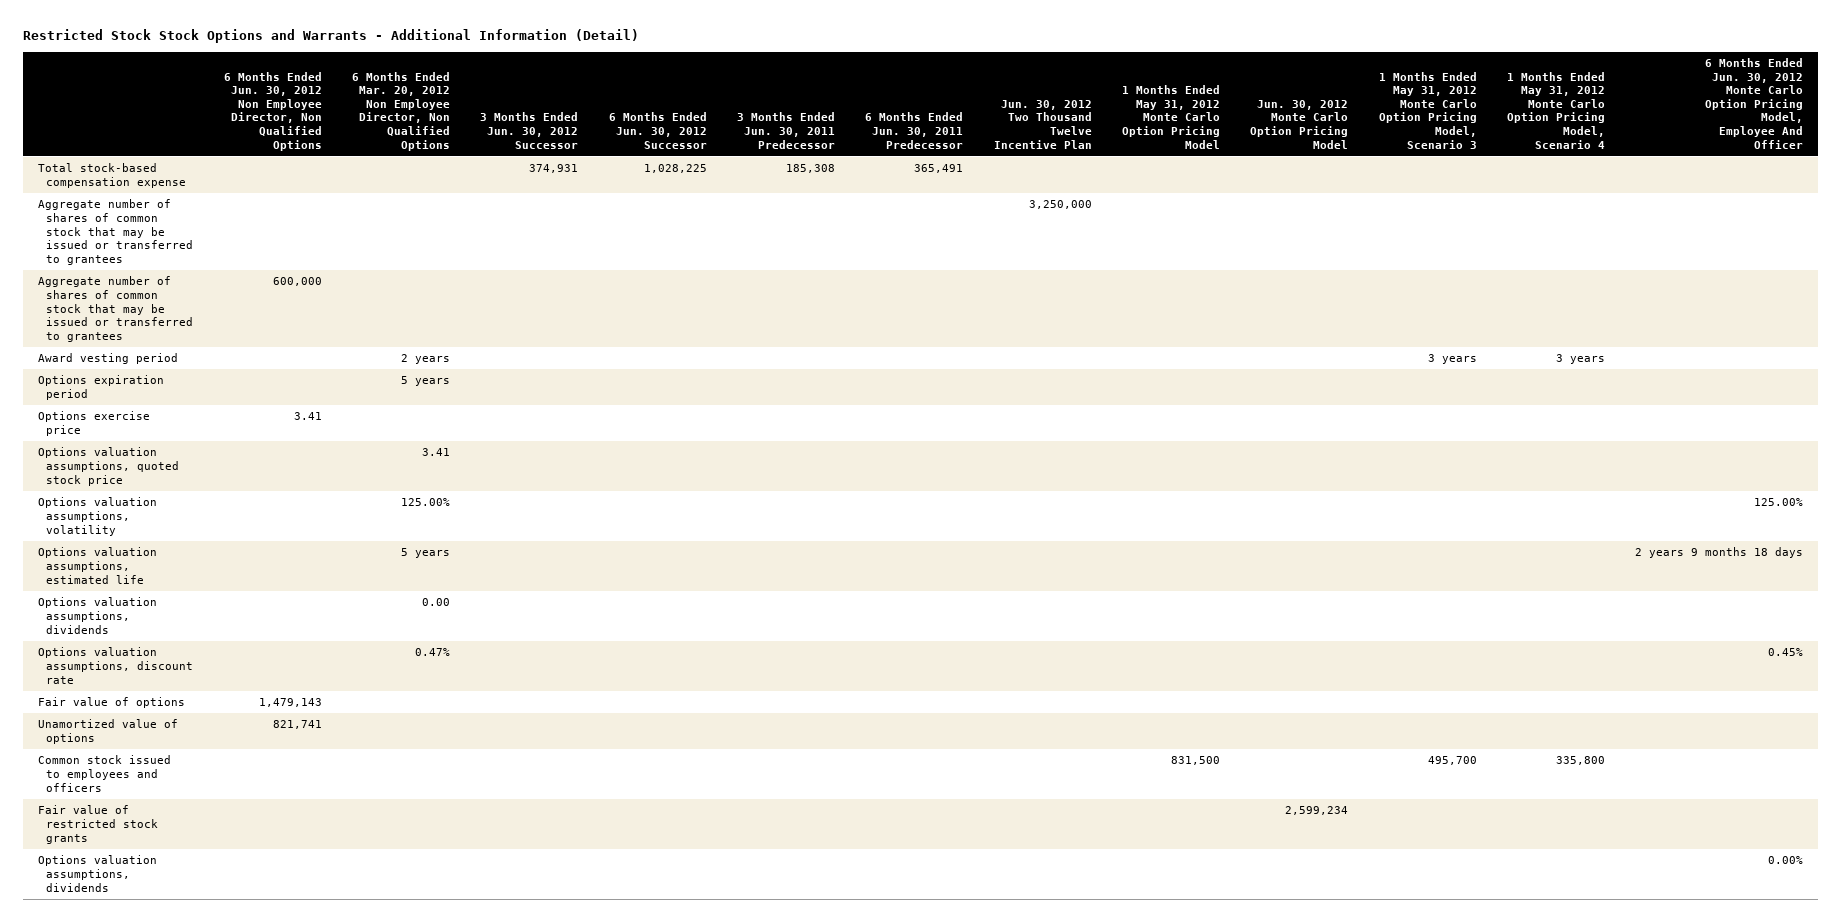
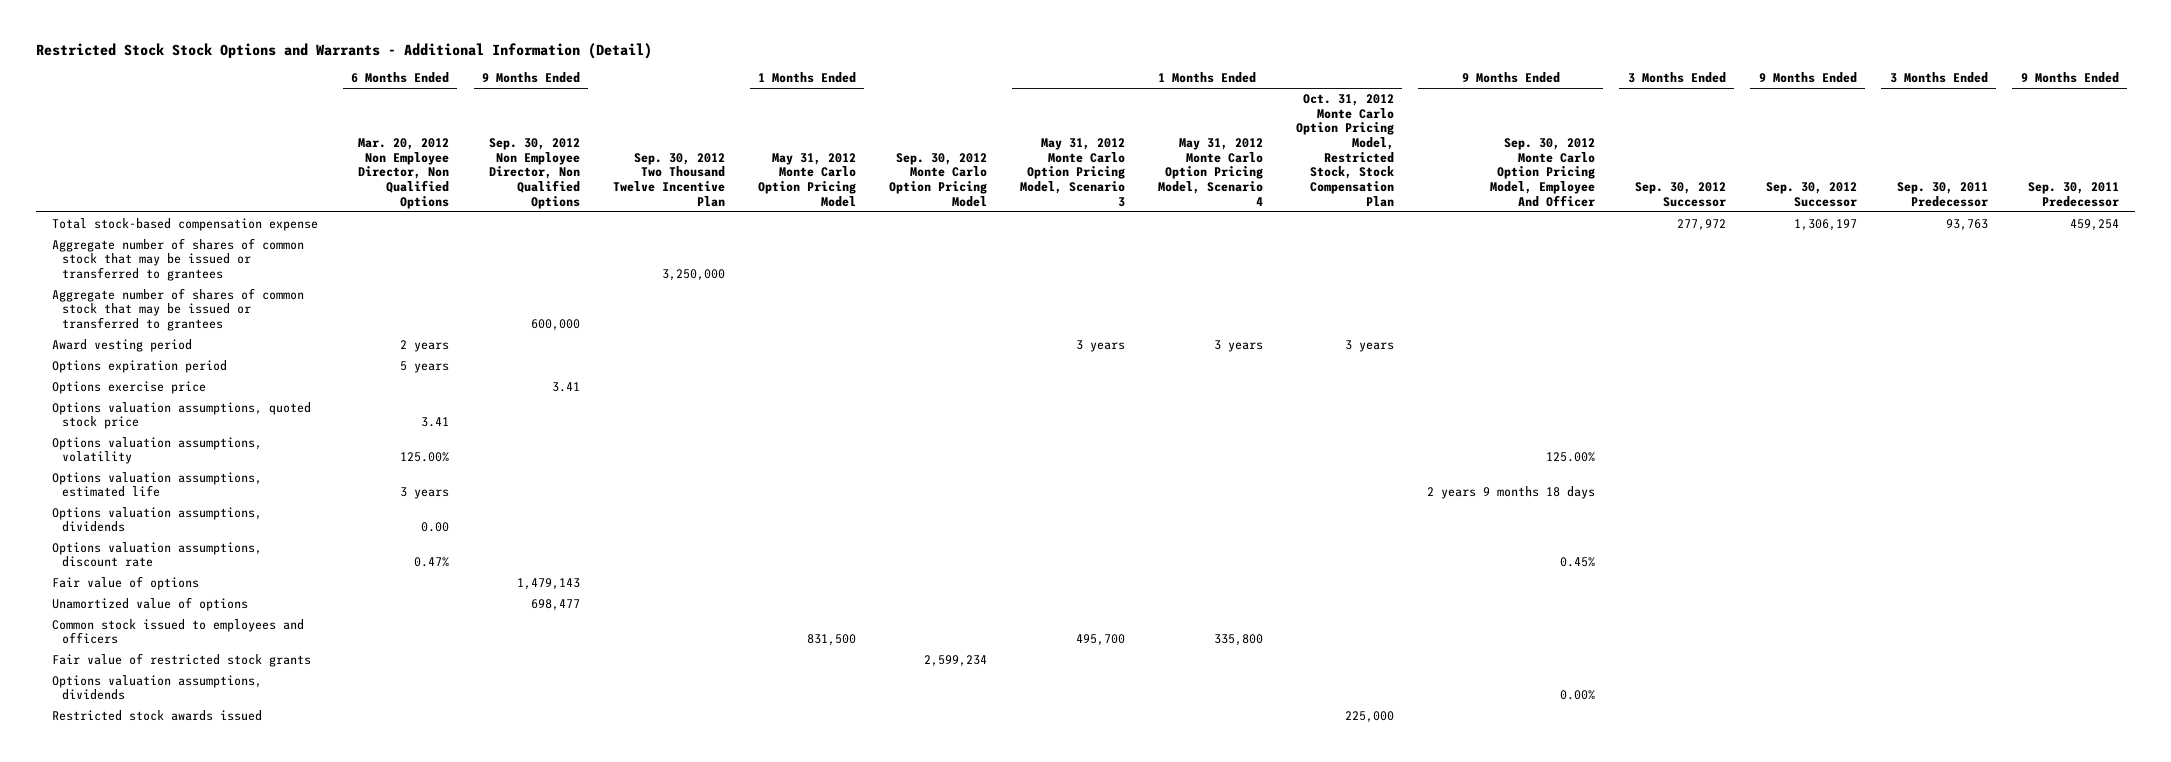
- | 6 Months Ended Jun. 30, 2012 Non Employee Director, Non Qualified Options | 6 Months Ended Mar. 20, 2012 Non Employee Director, Non Qualified Options | 3 Months Ended Jun. 30, 2012 Successor | 6 Months Ended Jun. 30, 2012 Successor | 3 Months Ended Jun. 30, 2011 Predecessor | 6 Months Ended Jun. 30, 2011 Predecessor | Jun. 30, 2012 Two Thousand Twelve Incentive Plan | 1 Months Ended May 31, 2012 Monte Carlo Option Pricing Model | Jun. 30, 2012 Monte Carlo Option Pricing Model | 1 Months Ended May 31, 2012 Monte Carlo Option Pricing Model, Scenario 3 | 1 Months Ended May 31, 2012 Monte Carlo Option Pricing Model, Scenario 4 | 6 Months Ended Jun. 30, 2012 Monte Carlo Option Pricing Model, Employee And Officer
+ | 6 Months Ended Mar. 20, 2012 Non Employee Director, Non Qualified Options | 9 Months Ended Sep. 30, 2012 Non Employee Director, Non Qualified Options | Sep. 30, 2012 Two Thousand Twelve Incentive Plan | 1 Months Ended May 31, 2012 Monte Carlo Option Pricing Model | Sep. 30, 2012 Monte Carlo Option Pricing Model | 1 Months Ended May 31, 2012 Monte Carlo Option Pricing Model, Scenario 3 | 1 Months Ended May 31, 2012 Monte Carlo Option Pricing Model, Scenario 4 | 1 Months Ended Oct. 31, 2012 Monte Carlo Option Pricing Model, Restricted Stock, Stock Compensation Plan | 9 Months Ended Sep. 30, 2012 Monte Carlo Option Pricing Model, Employee And Officer | 3 Months Ended Sep. 30, 2012 Successor | 9 Months Ended Sep. 30, 2012 Successor | 3 Months Ended Sep. 30, 2011 Predecessor | 9 Months Ended Sep. 30, 2011 Predecessor
- Options valuation assumptions, estimated life | | 5 years | | | | | | | | | | 2 years 9 months 18 days
+ Options valuation assumptions, estimated life | 3 years | | | | | | | | 2 years 9 months 18 days | | | |
+ Restricted stock awards issued | | | | | | | | 225,000 | | | | |

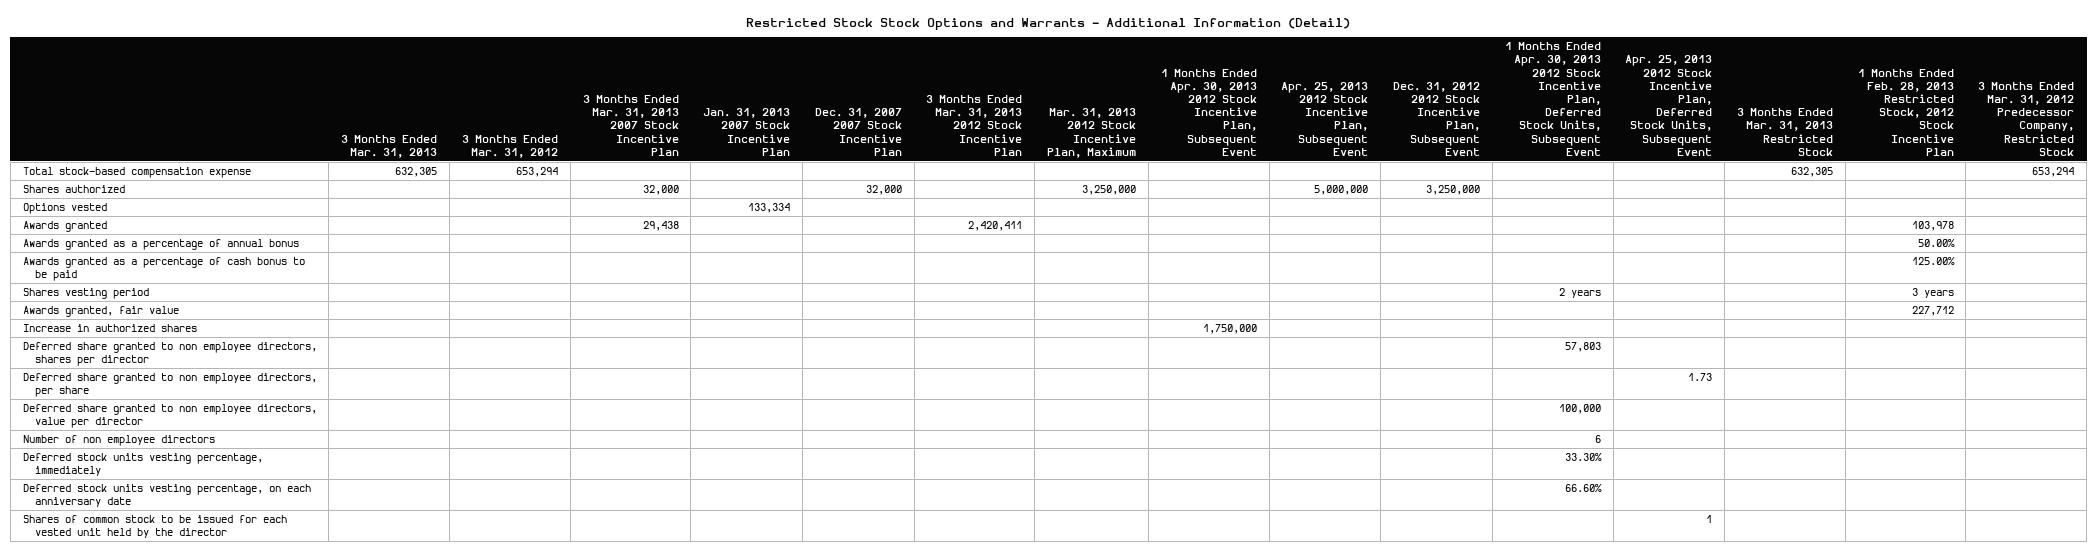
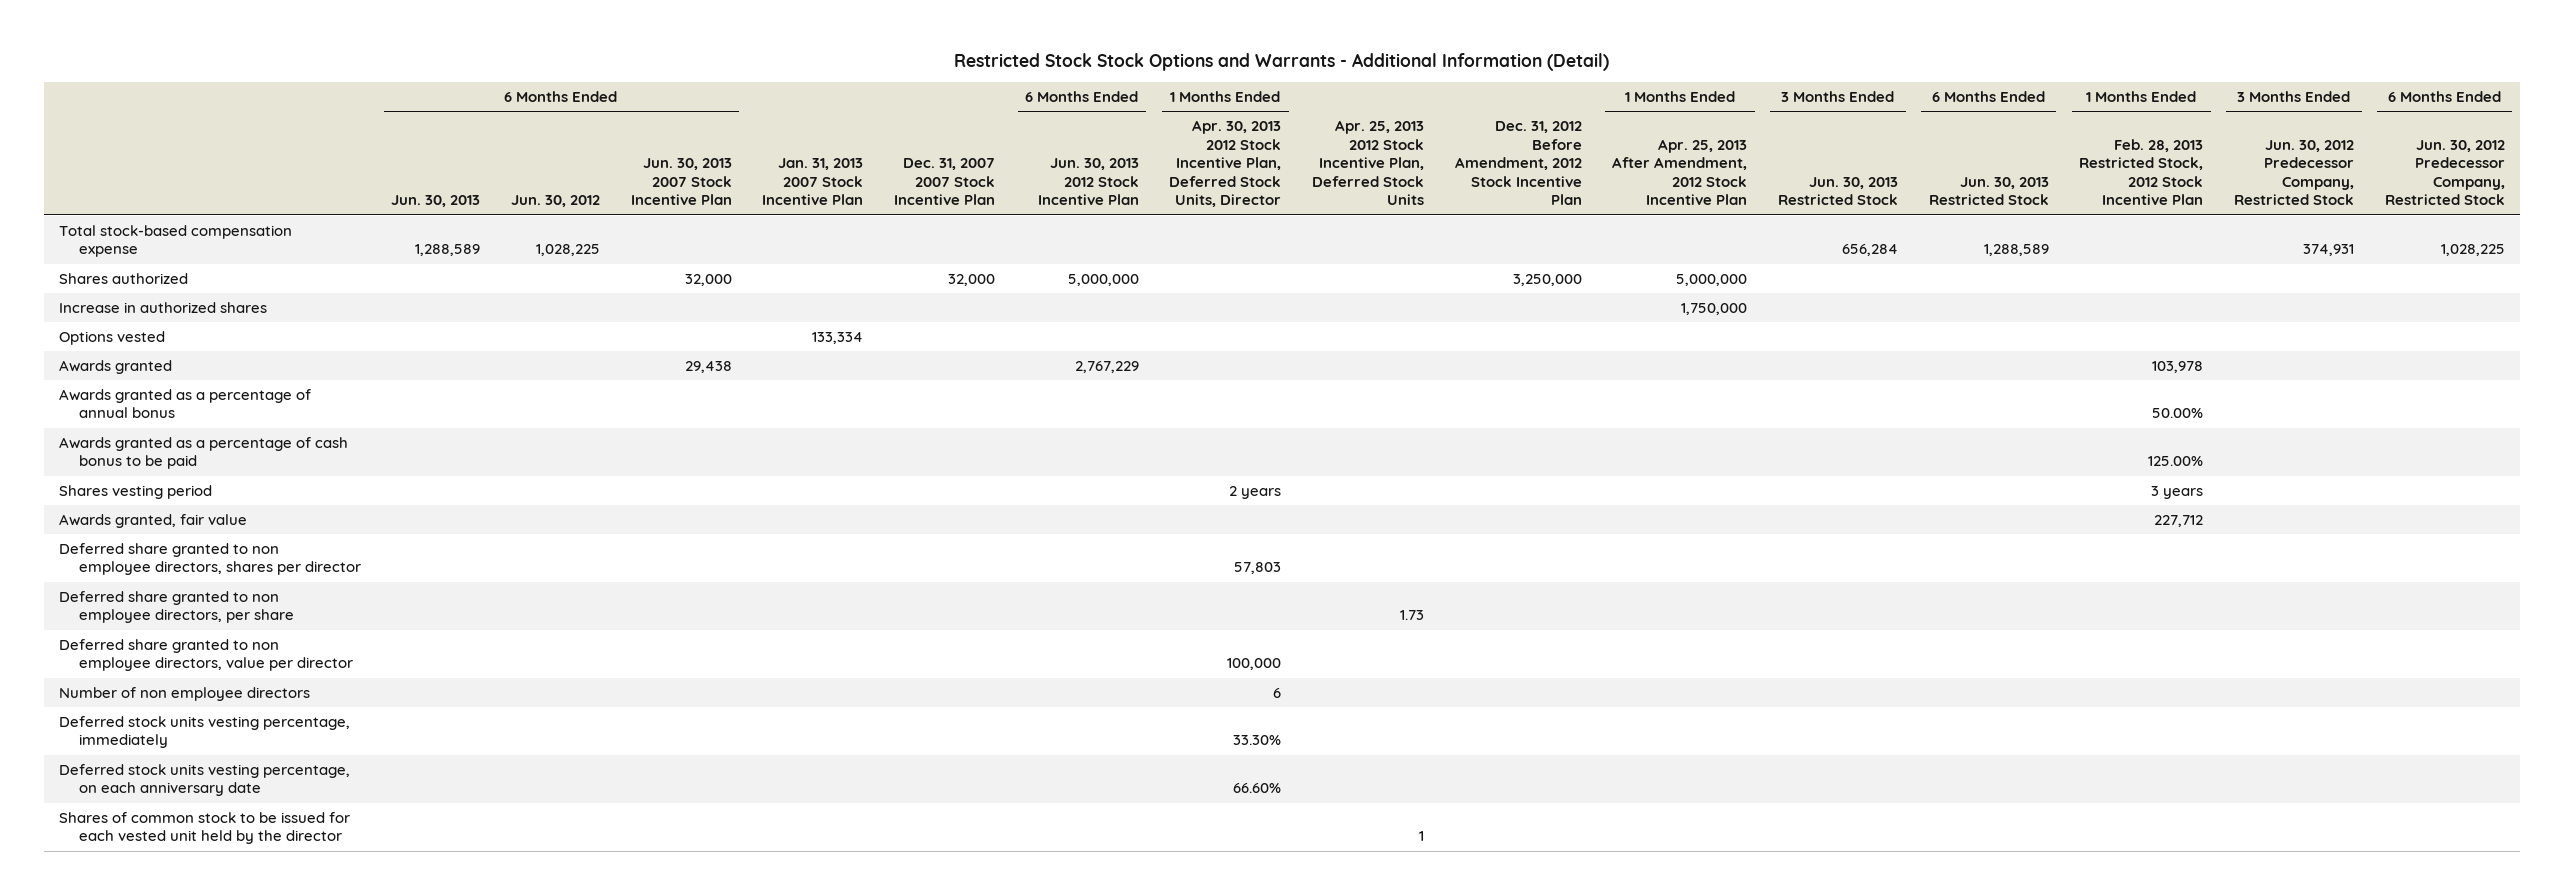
- | 3 Months Ended Mar. 31, 2013 | 3 Months Ended Mar. 31, 2012 | 3 Months Ended Mar. 31, 2013 2007 Stock Incentive Plan | Jan. 31, 2013 2007 Stock Incentive Plan | Dec. 31, 2007 2007 Stock Incentive Plan | 3 Months Ended Mar. 31, 2013 2012 Stock Incentive Plan | Mar. 31, 2013 2012 Stock Incentive Plan, Maximum | 1 Months Ended Apr. 30, 2013 2012 Stock Incentive Plan, Subsequent Event | Apr. 25, 2013 2012 Stock Incentive Plan, Subsequent Event | Dec. 31, 2012 2012 Stock Incentive Plan, Subsequent Event | 1 Months Ended Apr. 30, 2013 2012 Stock Incentive Plan, Deferred Stock Units, Subsequent Event | Apr. 25, 2013 2012 Stock Incentive Plan, Deferred Stock Units, Subsequent Event | 3 Months Ended Mar. 31, 2013 Restricted Stock | 1 Months Ended Feb. 28, 2013 Restricted Stock, 2012 Stock Incentive Plan | 3 Months Ended Mar. 31, 2012 Predecessor Company, Restricted Stock
+ | 6 Months Ended Jun. 30, 2013 | 6 Months Ended Jun. 30, 2012 | 6 Months Ended Jun. 30, 2013 2007 Stock Incentive Plan | Jan. 31, 2013 2007 Stock Incentive Plan | Dec. 31, 2007 2007 Stock Incentive Plan | 6 Months Ended Jun. 30, 2013 2012 Stock Incentive Plan | 1 Months Ended Apr. 30, 2013 2012 Stock Incentive Plan, Deferred Stock Units, Director | Apr. 25, 2013 2012 Stock Incentive Plan, Deferred Stock Units | Dec. 31, 2012 Before Amendment, 2012 Stock Incentive Plan | 1 Months Ended Apr. 25, 2013 After Amendment, 2012 Stock Incentive Plan | 3 Months Ended Jun. 30, 2013 Restricted Stock | 6 Months Ended Jun. 30, 2013 Restricted Stock | 1 Months Ended Feb. 28, 2013 Restricted Stock, 2012 Stock Incentive Plan | 3 Months Ended Jun. 30, 2012 Predecessor Company, Restricted Stock | 6 Months Ended Jun. 30, 2012 Predecessor Company, Restricted Stock
moved up: Increase in authorized shares | | | | | | | | | | 1,750,000 | | | | |

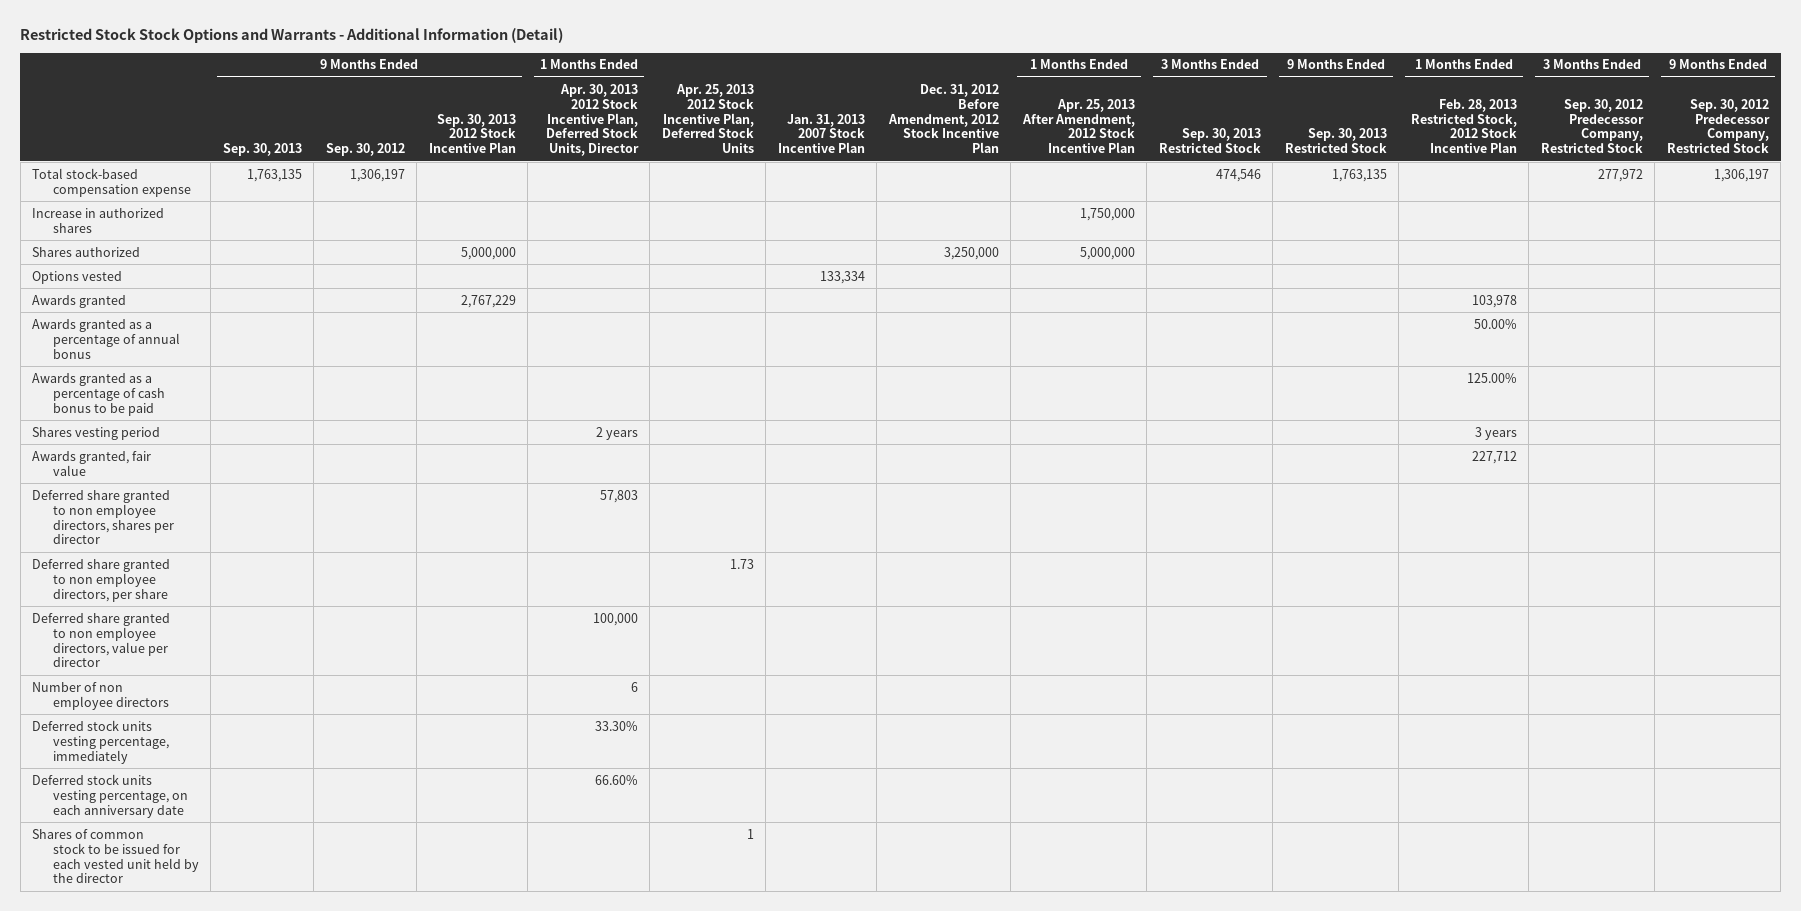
- | 6 Months Ended Jun. 30, 2013 | 6 Months Ended Jun. 30, 2012 | 6 Months Ended Jun. 30, 2013 2007 Stock Incentive Plan | Jan. 31, 2013 2007 Stock Incentive Plan | Dec. 31, 2007 2007 Stock Incentive Plan | 6 Months Ended Jun. 30, 2013 2012 Stock Incentive Plan | 1 Months Ended Apr. 30, 2013 2012 Stock Incentive Plan, Deferred Stock Units, Director | Apr. 25, 2013 2012 Stock Incentive Plan, Deferred Stock Units | Dec. 31, 2012 Before Amendment, 2012 Stock Incentive Plan | 1 Months Ended Apr. 25, 2013 After Amendment, 2012 Stock Incentive Plan | 3 Months Ended Jun. 30, 2013 Restricted Stock | 6 Months Ended Jun. 30, 2013 Restricted Stock | 1 Months Ended Feb. 28, 2013 Restricted Stock, 2012 Stock Incentive Plan | 3 Months Ended Jun. 30, 2012 Predecessor Company, Restricted Stock | 6 Months Ended Jun. 30, 2012 Predecessor Company, Restricted Stock
+ | 9 Months Ended Sep. 30, 2013 | 9 Months Ended Sep. 30, 2012 | 9 Months Ended Sep. 30, 2013 2012 Stock Incentive Plan | 1 Months Ended Apr. 30, 2013 2012 Stock Incentive Plan, Deferred Stock Units, Director | Apr. 25, 2013 2012 Stock Incentive Plan, Deferred Stock Units | Jan. 31, 2013 2007 Stock Incentive Plan | Dec. 31, 2012 Before Amendment, 2012 Stock Incentive Plan | 1 Months Ended Apr. 25, 2013 After Amendment, 2012 Stock Incentive Plan | 3 Months Ended Sep. 30, 2013 Restricted Stock | 9 Months Ended Sep. 30, 2013 Restricted Stock | 1 Months Ended Feb. 28, 2013 Restricted Stock, 2012 Stock Incentive Plan | 3 Months Ended Sep. 30, 2012 Predecessor Company, Restricted Stock | 9 Months Ended Sep. 30, 2012 Predecessor Company, Restricted Stock
moved down: Shares authorized | | | 5,000,000 | | | | 3,250,000 | 5,000,000 | | | | |

